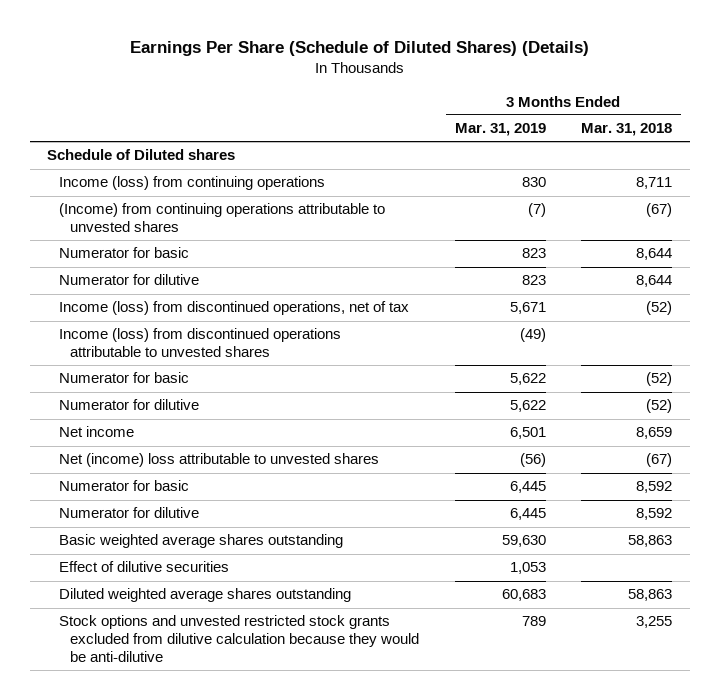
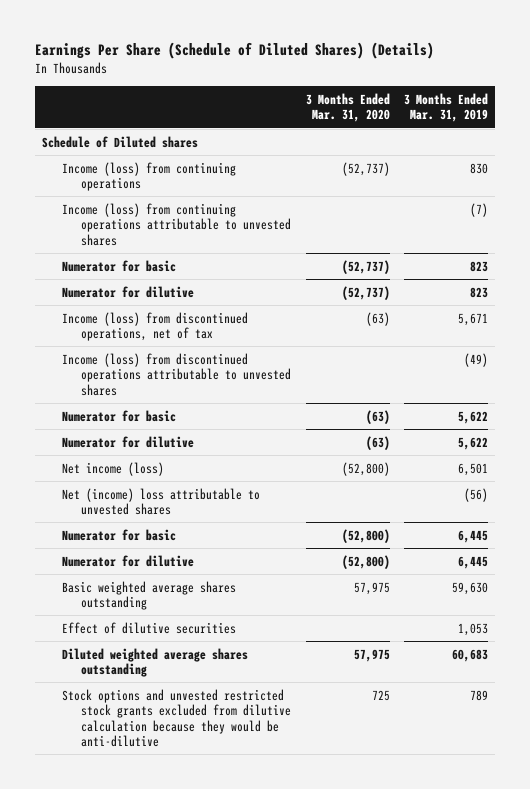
- | 3 Months Ended Mar. 31, 2019 | 3 Months Ended Mar. 31, 2018
+ | 3 Months Ended Mar. 31, 2020 | 3 Months Ended Mar. 31, 2019
- (Income) from continuing operations attributable to unvested shares | (7) | (67)
+ Income (loss) from continuing operations attributable to unvested shares | | (7)
- Net income | 6,501 | 8,659
+ Net income (loss) | (52,800) | 6,501

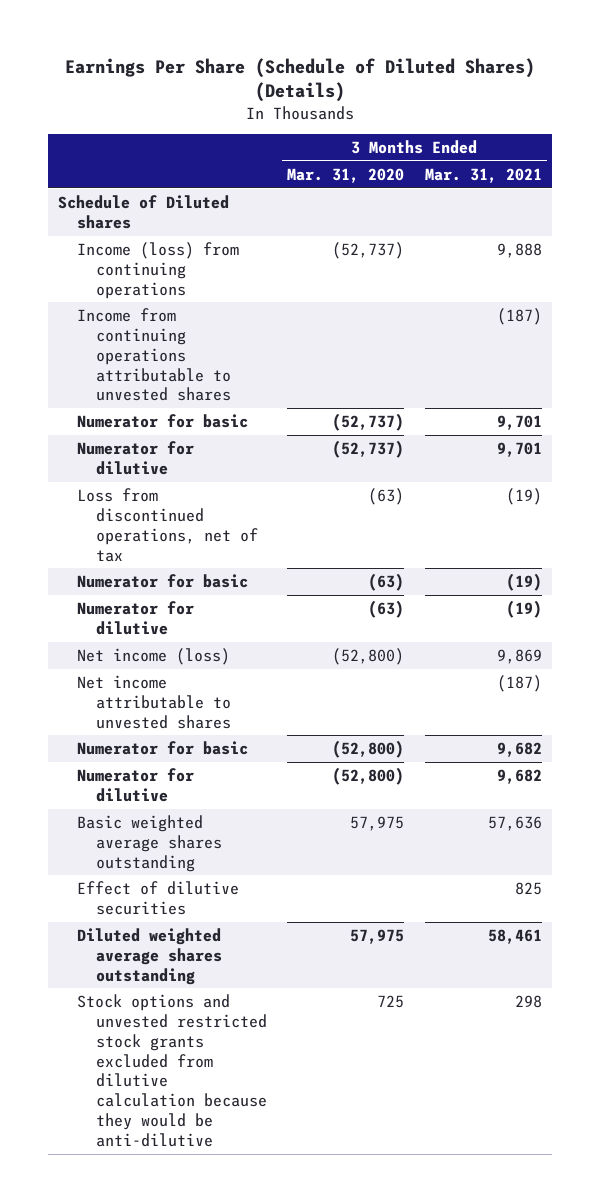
- | 3 Months Ended Mar. 31, 2020 | 3 Months Ended Mar. 31, 2019
+ | 3 Months Ended Mar. 31, 2020 | 3 Months Ended Mar. 31, 2021
- Income (loss) from continuing operations attributable to unvested shares | | (7)
+ Income from continuing operations attributable to unvested shares | | (187)
- Income (loss) from discontinued operations, net of tax | (63) | 5,671
- Income (loss) from discontinued operations attributable to unvested shares | | (49)
+ Loss from discontinued operations, net of tax | (63) | (19)
- Net (income) loss attributable to unvested shares | | (56)
+ Net income attributable to unvested shares | | (187)

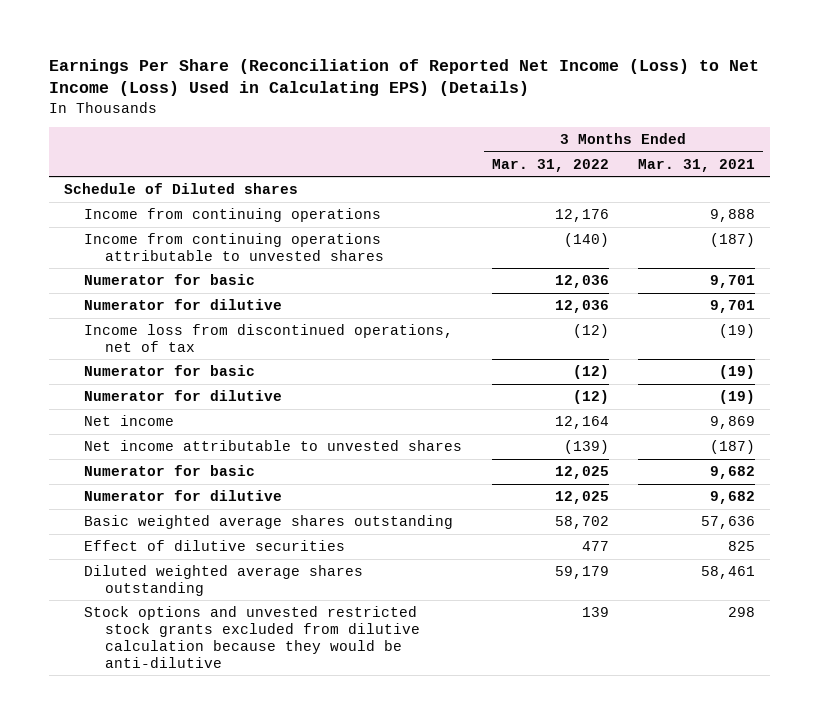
- Earnings Per Share (Schedule of Diluted Shares) (Details)
+ Earnings Per Share (Reconciliation of Reported Net Income (Loss) to Net Income (Loss) Used in Calculating EPS) (Details)
- | 3 Months Ended Mar. 31, 2020 | 3 Months Ended Mar. 31, 2021
+ | 3 Months Ended Mar. 31, 2022 | 3 Months Ended Mar. 31, 2021
- Income (loss) from continuing operations | (52,737) | 9,888
+ Income from continuing operations | 12,176 | 9,888
- Loss from discontinued operations, net of tax | (63) | (19)
+ Income loss from discontinued operations, net of tax | (12) | (19)
- Net income (loss) | (52,800) | 9,869
+ Net income | 12,164 | 9,869

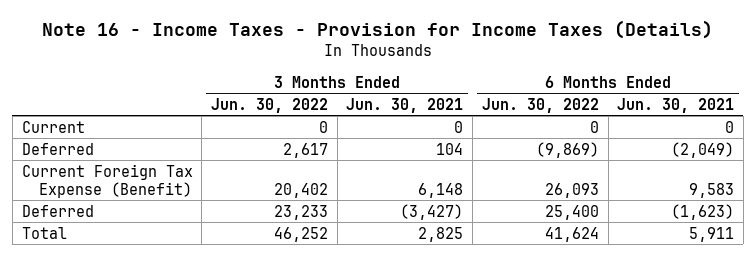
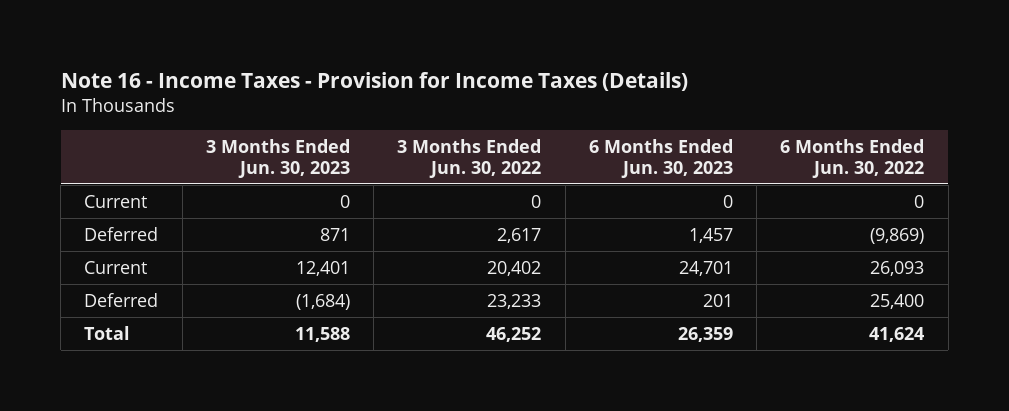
- | 3 Months Ended Jun. 30, 2022 | 3 Months Ended Jun. 30, 2021 | 6 Months Ended Jun. 30, 2022 | 6 Months Ended Jun. 30, 2021
+ | 3 Months Ended Jun. 30, 2023 | 3 Months Ended Jun. 30, 2022 | 6 Months Ended Jun. 30, 2023 | 6 Months Ended Jun. 30, 2022
- Current Foreign Tax Expense (Benefit) | 20,402 | 6,148 | 26,093 | 9,583
+ Current | 12,401 | 20,402 | 24,701 | 26,093

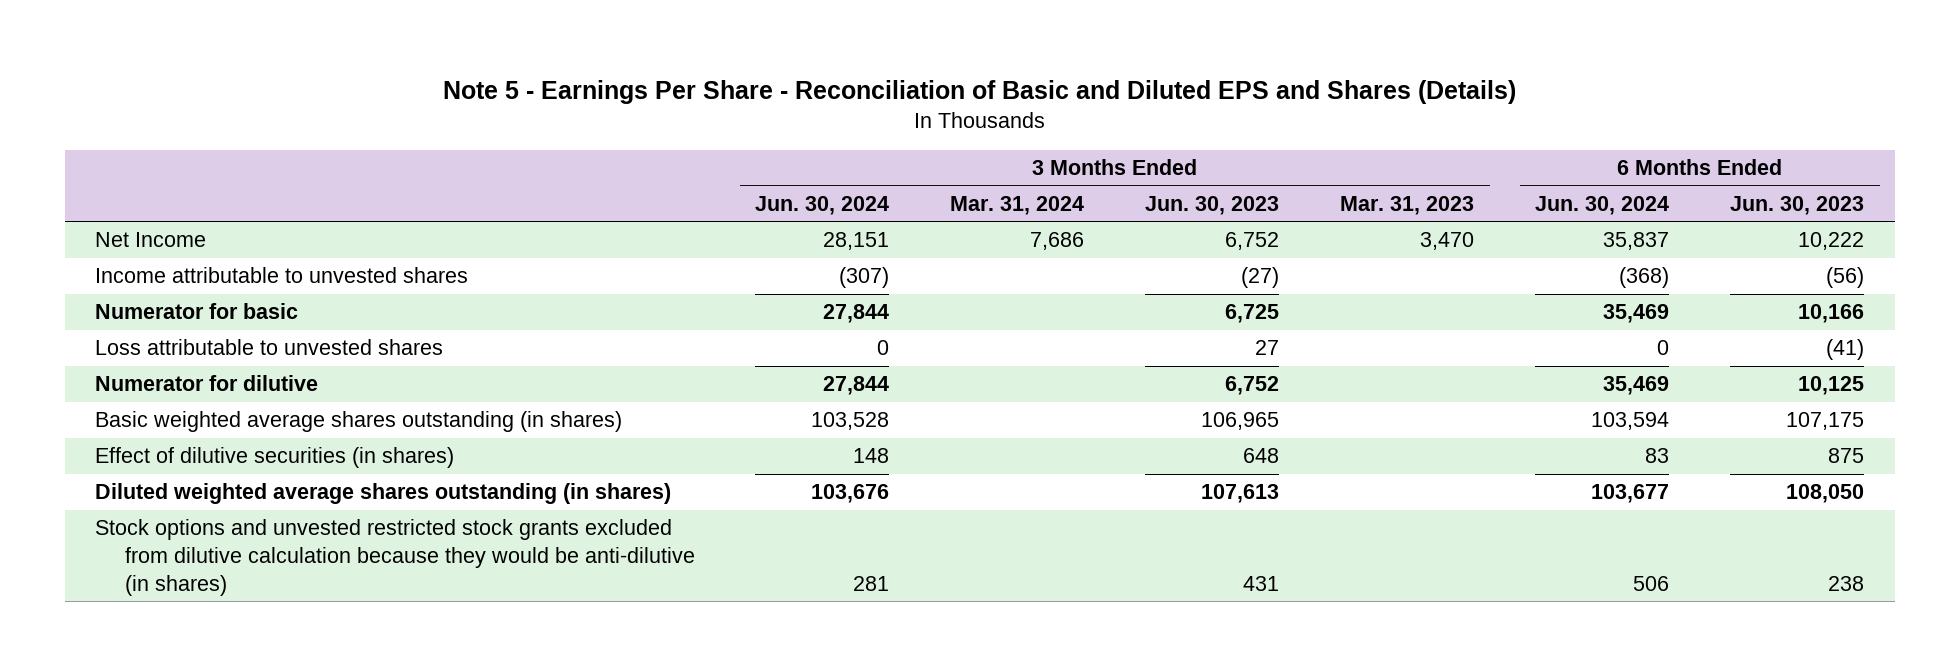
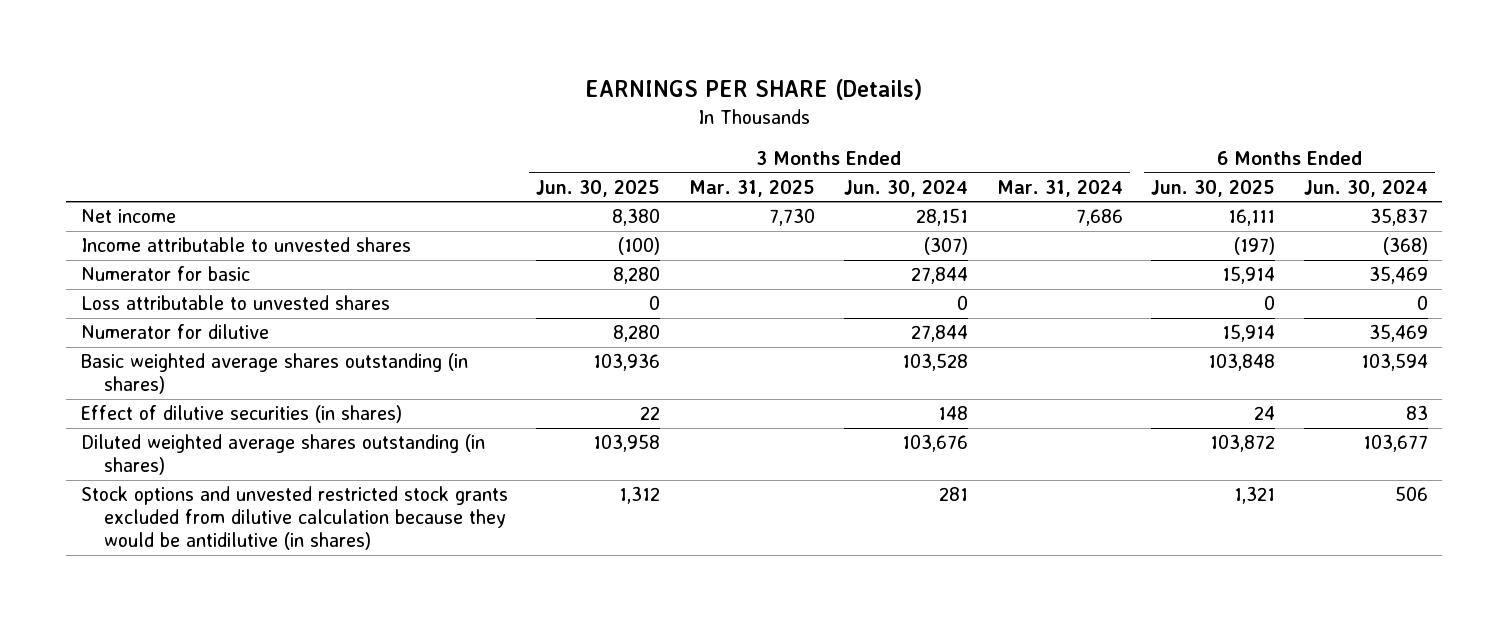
- Note 5 - Earnings Per Share - Reconciliation of Basic and Diluted EPS and Shares (Details)
+ EARNINGS PER SHARE (Details)
- | 3 Months Ended Jun. 30, 2024 | 3 Months Ended Mar. 31, 2024 | 3 Months Ended Jun. 30, 2023 | 3 Months Ended Mar. 31, 2023 | 6 Months Ended Jun. 30, 2024 | 6 Months Ended Jun. 30, 2023
+ | 3 Months Ended Jun. 30, 2025 | 3 Months Ended Mar. 31, 2025 | 3 Months Ended Jun. 30, 2024 | 3 Months Ended Mar. 31, 2024 | 6 Months Ended Jun. 30, 2025 | 6 Months Ended Jun. 30, 2024
- Net Income | 28,151 | 7,686 | 6,752 | 3,470 | 35,837 | 10,222
+ Net income | 8,380 | 7,730 | 28,151 | 7,686 | 16,111 | 35,837
- Stock options and unvested restricted stock grants excluded from dilutive calculation because they would be anti-dilutive (in shares) | 281 | | 431 | | 506 | 238
+ Stock options and unvested restricted stock grants excluded from dilutive calculation because they would be antidilutive (in shares) | 1,312 | | 281 | | 1,321 | 506

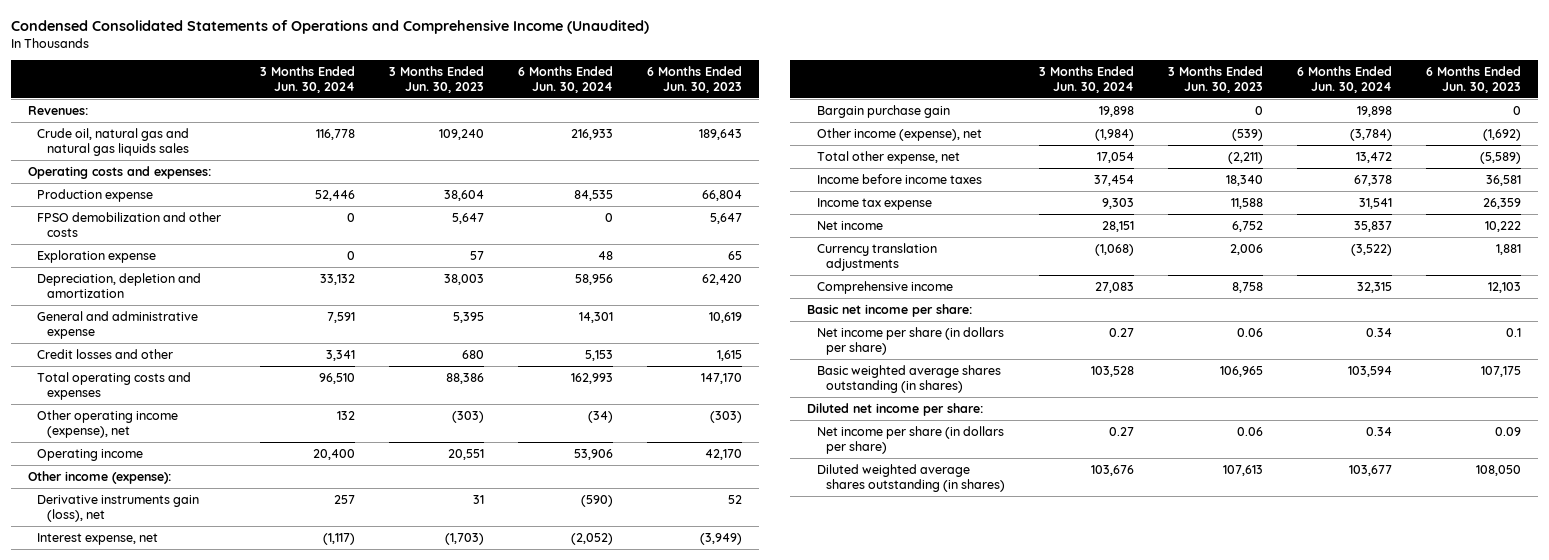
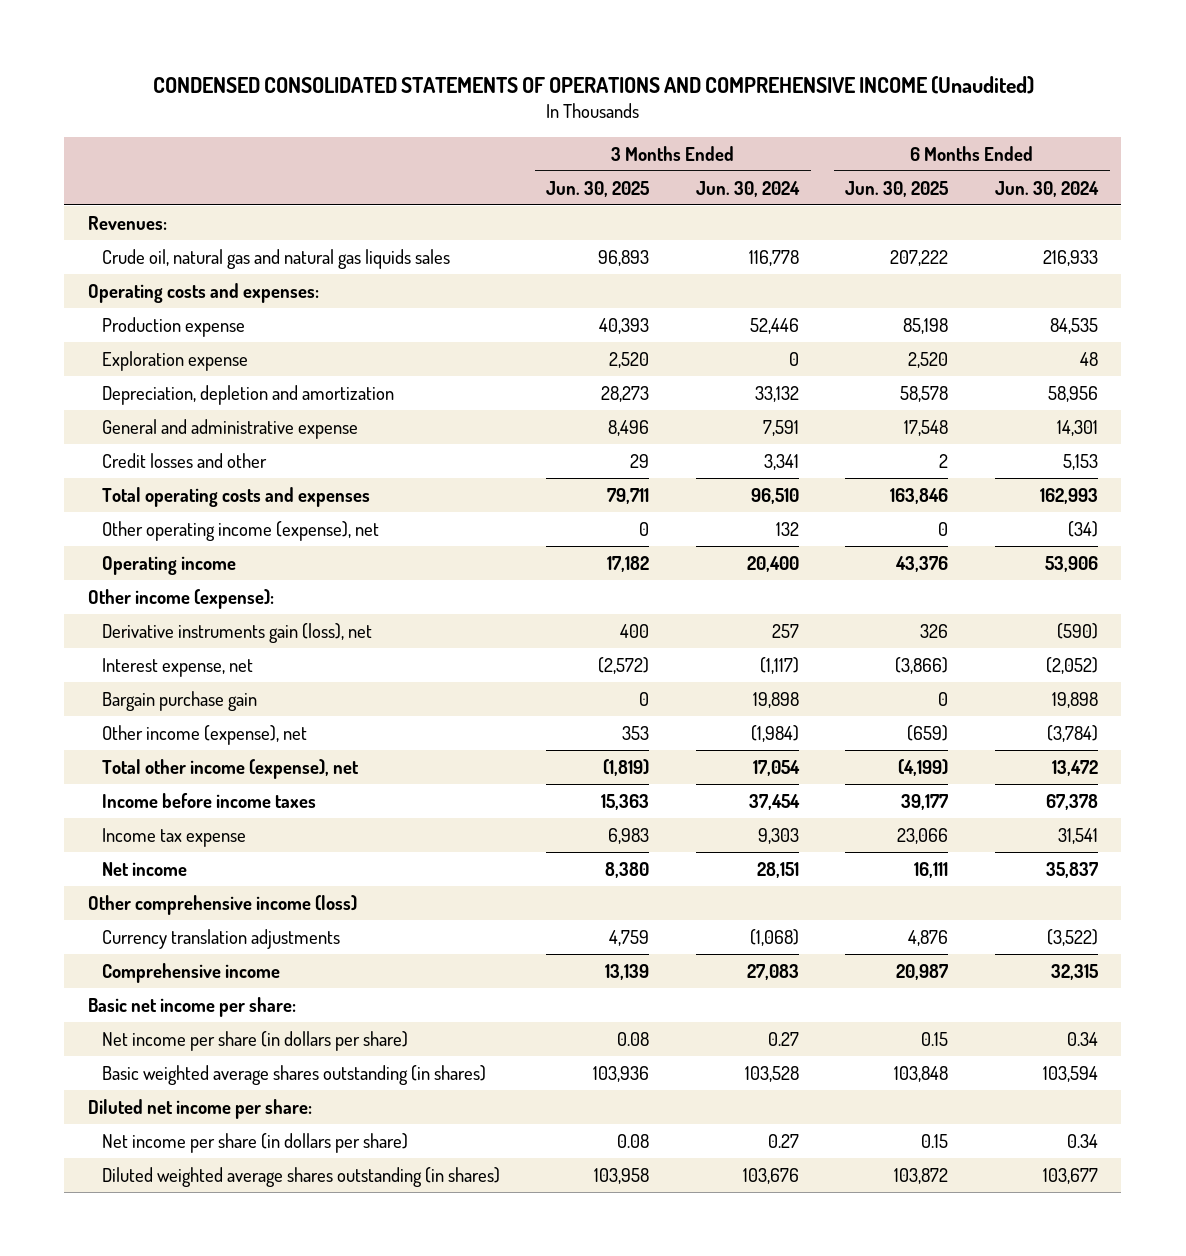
- Condensed Consolidated Statements of Operations and Comprehensive Income (Unaudited)
+ CONDENSED CONSOLIDATED STATEMENTS OF OPERATIONS AND COMPREHENSIVE INCOME (Unaudited)
- | 3 Months Ended Jun. 30, 2024 | 3 Months Ended Jun. 30, 2023 | 6 Months Ended Jun. 30, 2024 | 6 Months Ended Jun. 30, 2023
+ | 3 Months Ended Jun. 30, 2025 | 3 Months Ended Jun. 30, 2024 | 6 Months Ended Jun. 30, 2025 | 6 Months Ended Jun. 30, 2024
- FPSO demobilization and other costs | 0 | 5,647 | 0 | 5,647
- Total other expense, net | 17,054 | (2,211) | 13,472 | (5,589)
+ Total other income (expense), net | (1,819) | 17,054 | (4,199) | 13,472
+ Other comprehensive income (loss)

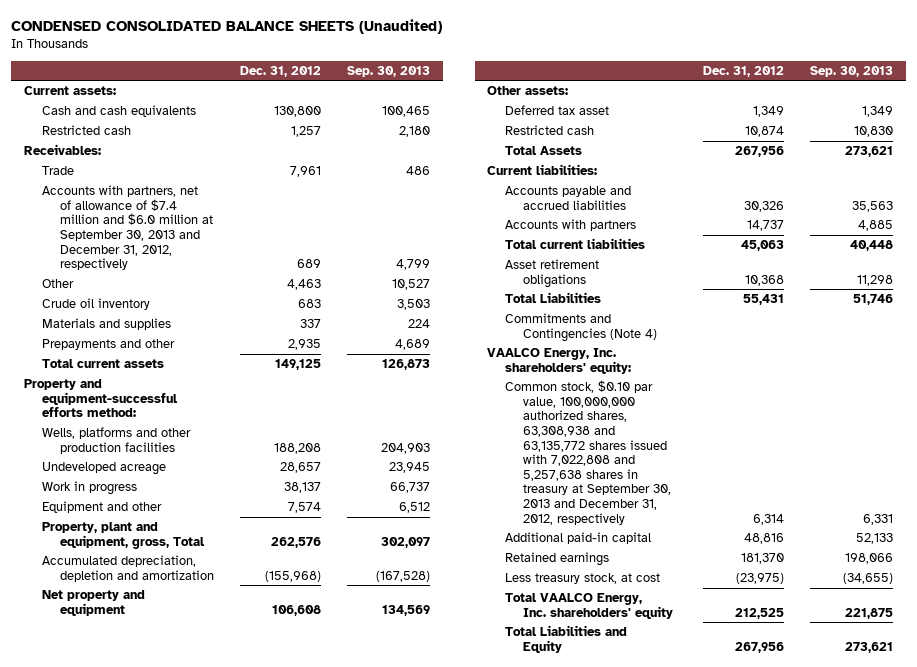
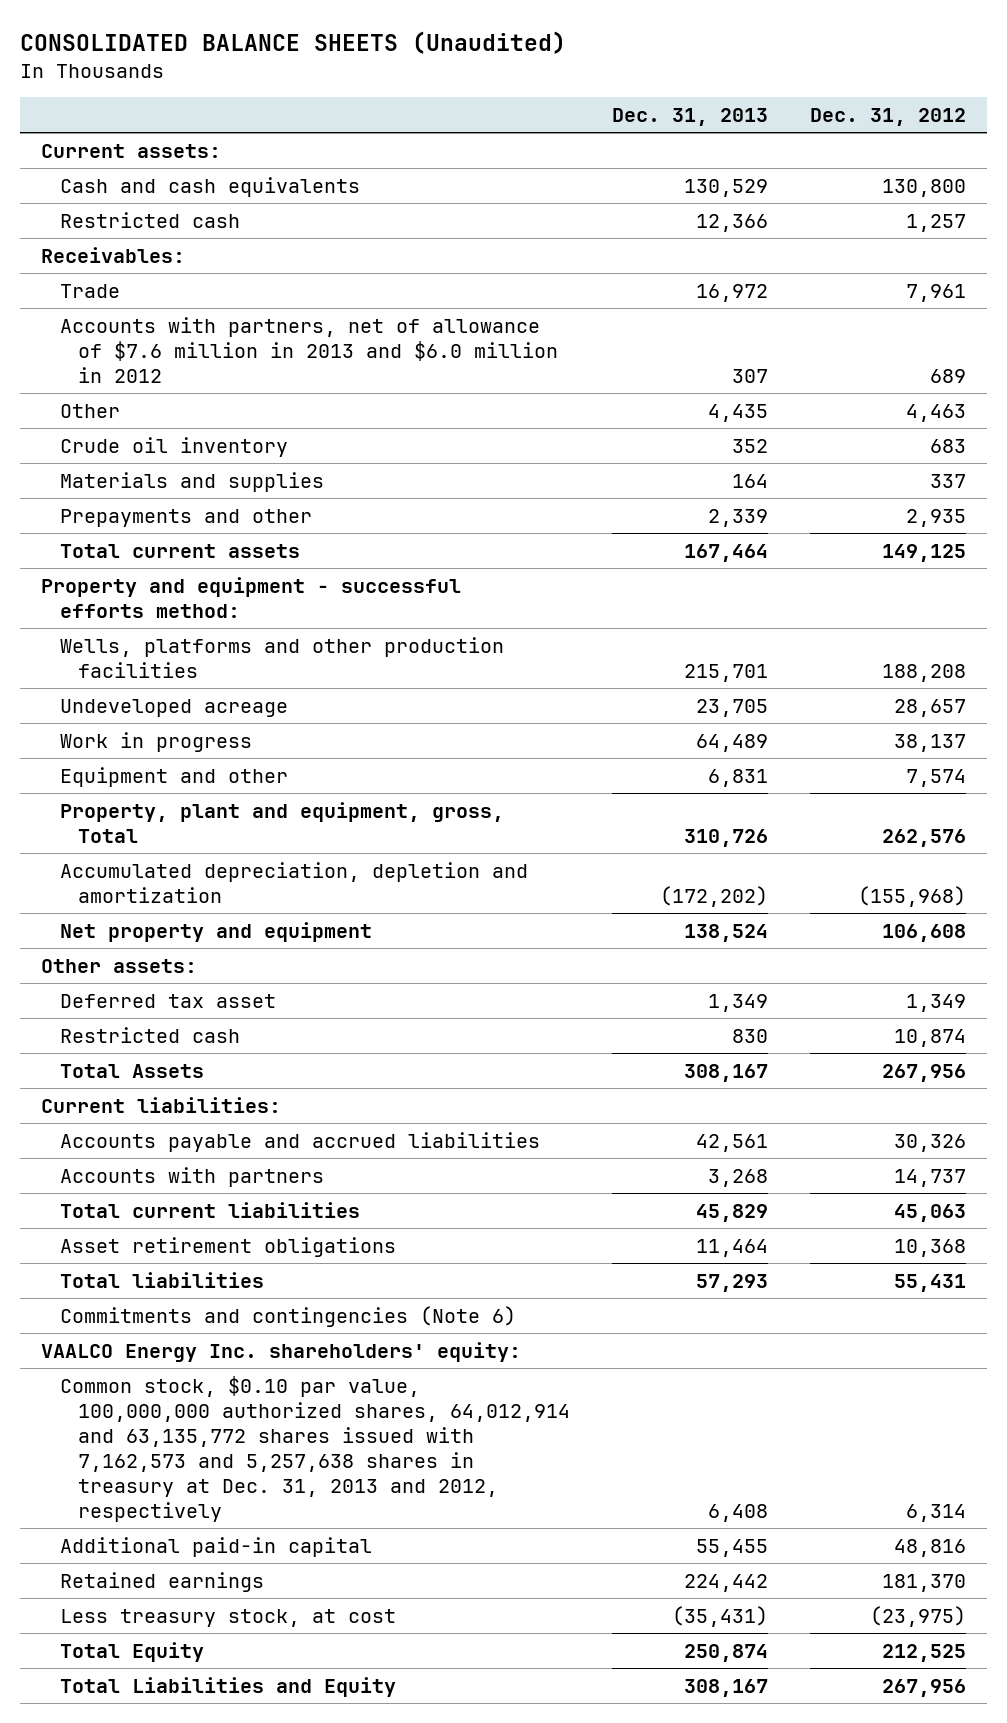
- CONDENSED CONSOLIDATED BALANCE SHEETS (Unaudited)
+ CONSOLIDATED BALANCE SHEETS (Unaudited)
- | Dec. 31, 2012 | Sep. 30, 2013
+ | Dec. 31, 2013 | Dec. 31, 2012
- Accounts with partners, net of allowance of $7.4 million and $6.0 million at September 30, 2013 and December 31, 2012, respectively | 689 | 4,799
+ Accounts with partners, net of allowance of $7.6 million in 2013 and $6.0 million in 2012 | 307 | 689
- Property and equipment-successful efforts method:
+ Property and equipment - successful efforts method:
- Total Liabilities | 55,431 | 51,746
- Commitments and Contingencies (Note 4)
- VAALCO Energy, Inc. shareholders' equity:
- Common stock, $0.10 par value, 100,000,000 authorized shares, 63,308,938 and 63,135,772 shares issued with 7,022,808 and 5,257,638 shares in treasury at September 30, 2013 and December 31, 2012, respectively | 6,314 | 6,331
+ Total liabilities | 57,293 | 55,431
+ Commitments and contingencies (Note 6)
+ VAALCO Energy Inc. shareholders' equity:
+ Common stock, $0.10 par value, 100,000,000 authorized shares, 64,012,914 and 63,135,772 shares issued with 7,162,573 and 5,257,638 shares in treasury at Dec. 31, 2013 and 2012, respectively | 6,408 | 6,314
- Total VAALCO Energy, Inc. shareholders' equity | 212,525 | 221,875
+ Total Equity | 250,874 | 212,525

